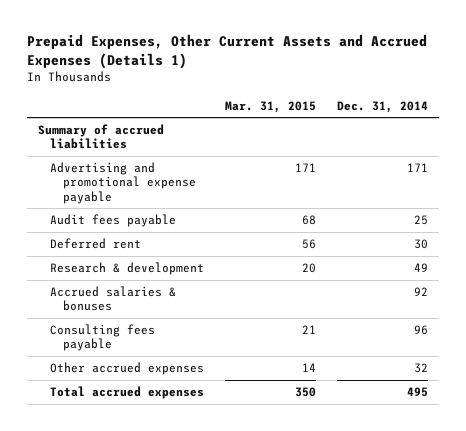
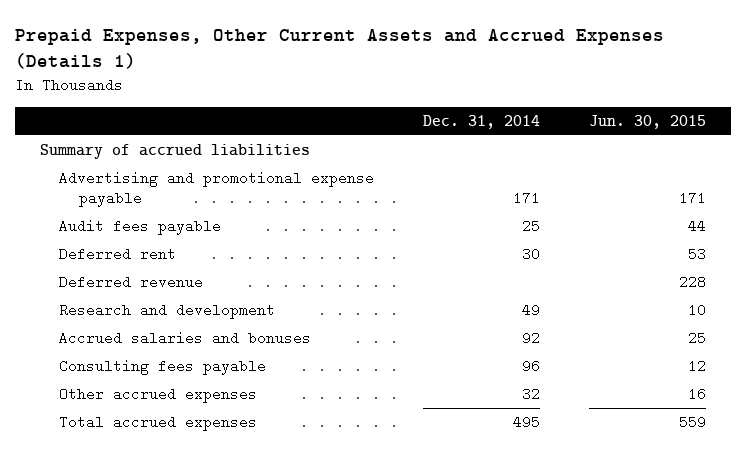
- | Mar. 31, 2015 | Dec. 31, 2014
+ | Dec. 31, 2014 | Jun. 30, 2015
- Research & development | 20 | 49
- Accrued salaries & bonuses | | 92
+ Deferred revenue | | 228
+ Research and development | 49 | 10
+ Accrued salaries and bonuses | 92 | 25

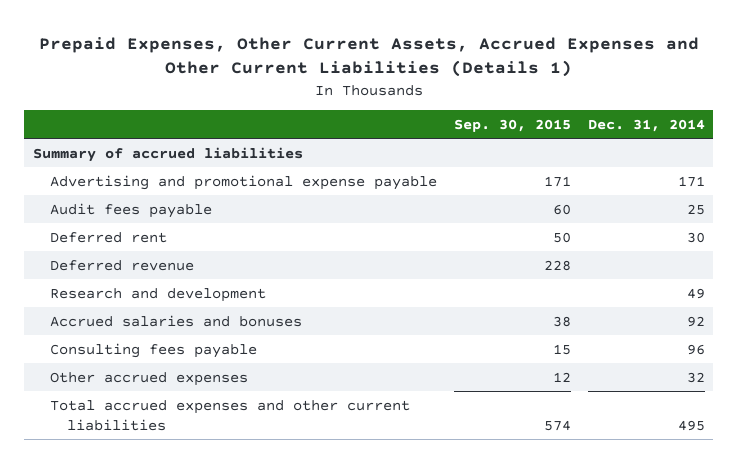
- Prepaid Expenses, Other Current Assets and Accrued Expenses (Details 1)
+ Prepaid Expenses, Other Current Assets, Accrued Expenses and Other Current Liabilities (Details 1)
- | Dec. 31, 2014 | Jun. 30, 2015
+ | Sep. 30, 2015 | Dec. 31, 2014
- Total accrued expenses | 495 | 559
+ Total accrued expenses and other current liabilities | 574 | 495

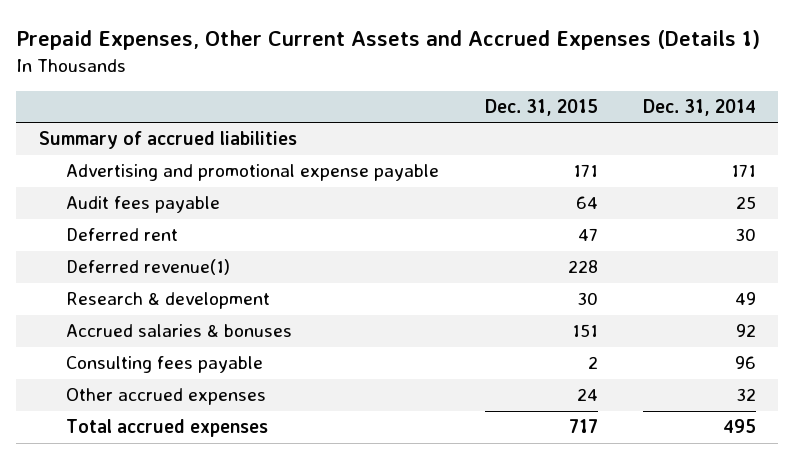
- Prepaid Expenses, Other Current Assets, Accrued Expenses and Other Current Liabilities (Details 1)
+ Prepaid Expenses, Other Current Assets and Accrued Expenses (Details 1)
- | Sep. 30, 2015 | Dec. 31, 2014
+ | Dec. 31, 2015 | Dec. 31, 2014
- Deferred revenue | 228 |
- Research and development | | 49
- Accrued salaries and bonuses | 38 | 92
+ Deferred revenue(1) | 228 |
+ Research & development | 30 | 49
+ Accrued salaries & bonuses | 151 | 92
- Total accrued expenses and other current liabilities | 574 | 495
+ Total accrued expenses | 717 | 495

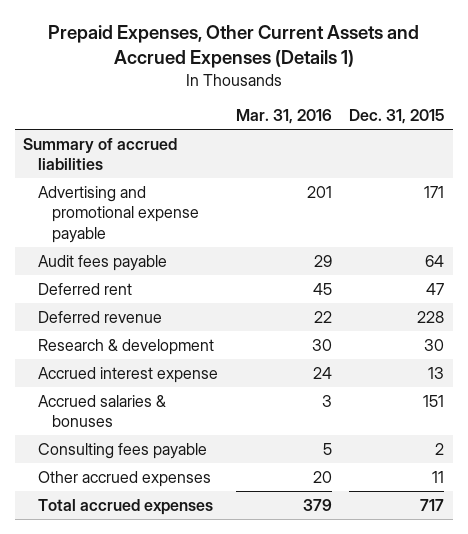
- | Dec. 31, 2015 | Dec. 31, 2014
+ | Mar. 31, 2016 | Dec. 31, 2015
- Deferred revenue(1) | 228 |
+ Deferred revenue | 22 | 228
+ Accrued interest expense | 24 | 13
- Other accrued expenses | 24 | 32
+ Other accrued expenses | 20 | 11

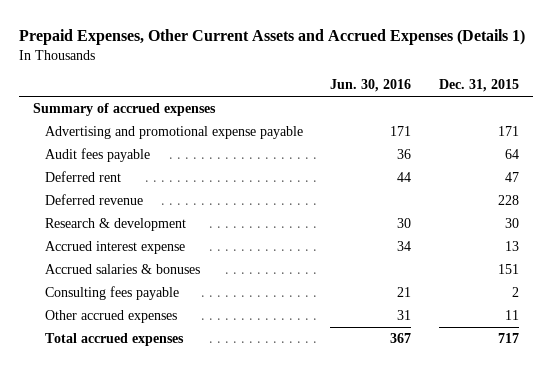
- | Mar. 31, 2016 | Dec. 31, 2015
+ | Jun. 30, 2016 | Dec. 31, 2015
- Summary of accrued liabilities
+ Summary of accrued expenses

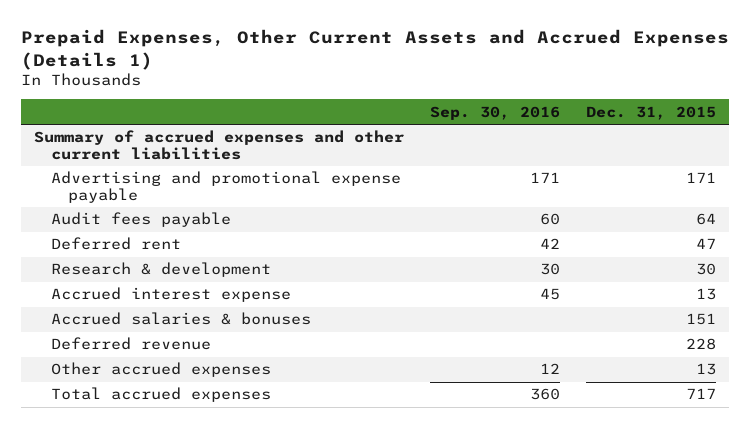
- | Jun. 30, 2016 | Dec. 31, 2015
+ | Sep. 30, 2016 | Dec. 31, 2015
- Summary of accrued expenses
+ Summary of accrued expenses and other current liabilities
- Consulting fees payable | 21 | 2
- Other accrued expenses | 31 | 11
moved down: Deferred revenue | | 228
+ Other accrued expenses | 12 | 13

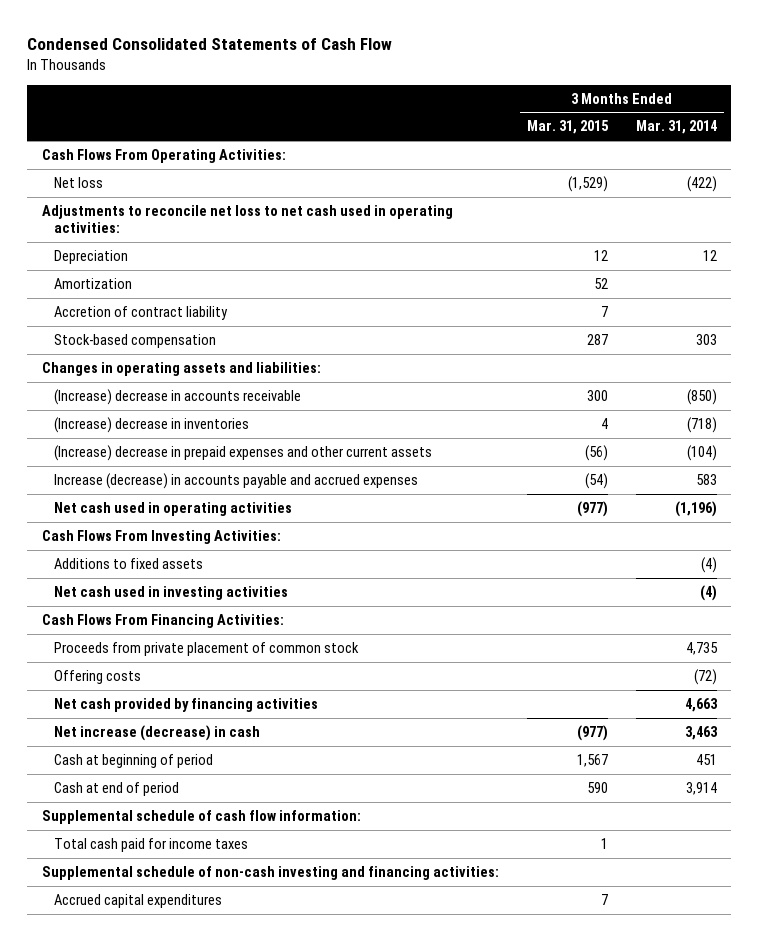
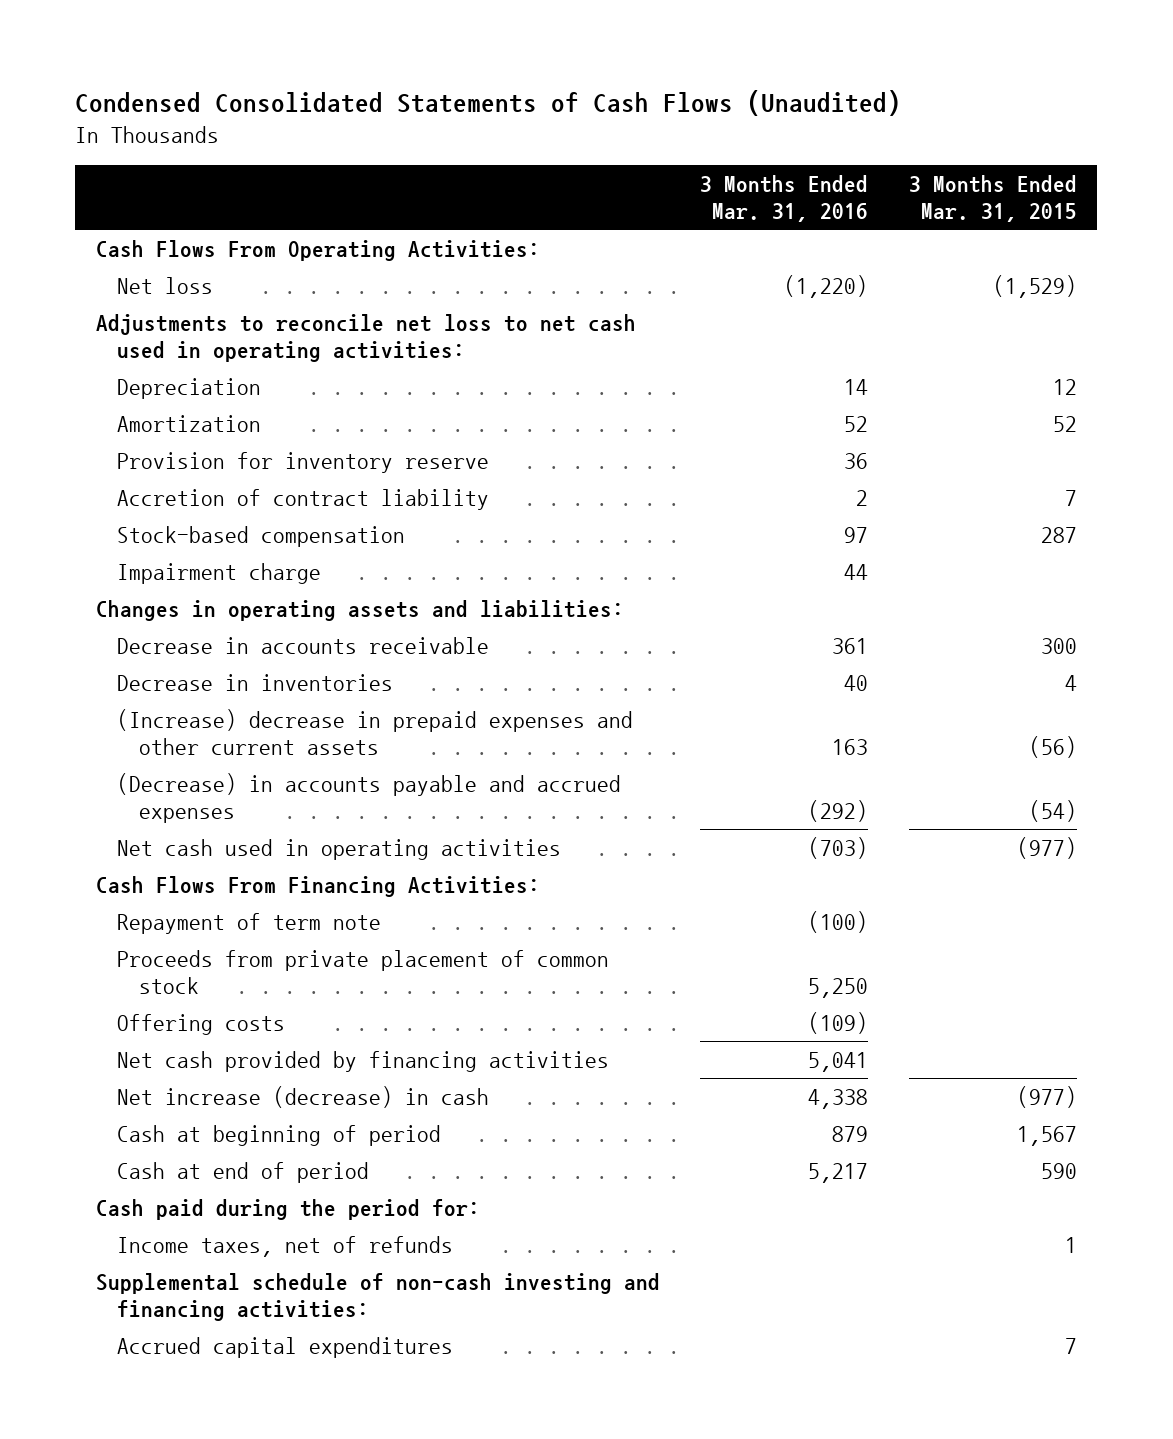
- Condensed Consolidated Statements of Cash Flow
+ Condensed Consolidated Statements of Cash Flows (Unaudited)
- | 3 Months Ended Mar. 31, 2015 | 3 Months Ended Mar. 31, 2014
+ | 3 Months Ended Mar. 31, 2016 | 3 Months Ended Mar. 31, 2015
+ Provision for inventory reserve | 36 |
+ Impairment charge | 44 |
- (Increase) decrease in accounts receivable | 300 | (850)
- (Increase) decrease in inventories | 4 | (718)
+ Decrease in accounts receivable | 361 | 300
+ Decrease in inventories | 40 | 4
- Increase (decrease) in accounts payable and accrued expenses | (54) | 583
+ (Decrease) in accounts payable and accrued expenses | (292) | (54)
- Cash Flows From Investing Activities:
- Additions to fixed assets | | (4)
- Net cash used in investing activities | | (4)
+ Repayment of term note | (100) |
- Supplemental schedule of cash flow information:
- Total cash paid for income taxes | 1 |
+ Cash paid during the period for:
+ Income taxes, net of refunds | | 1

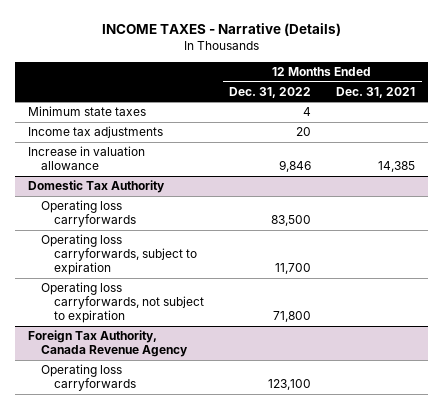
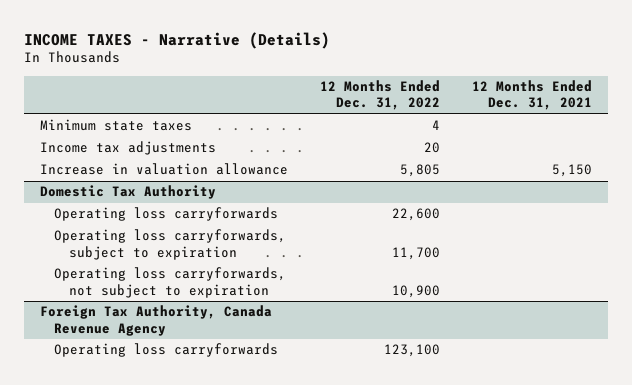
- Increase in valuation allowance | 9,846 | 14,385
+ Increase in valuation allowance | 5,805 | 5,150
@ Domestic Tax Authority
- Operating loss carryforwards | 83,500 |
+ Operating loss carryforwards | 22,600 |
- Operating loss carryforwards, not subject to expiration | 71,800 |
+ Operating loss carryforwards, not subject to expiration | 10,900 |

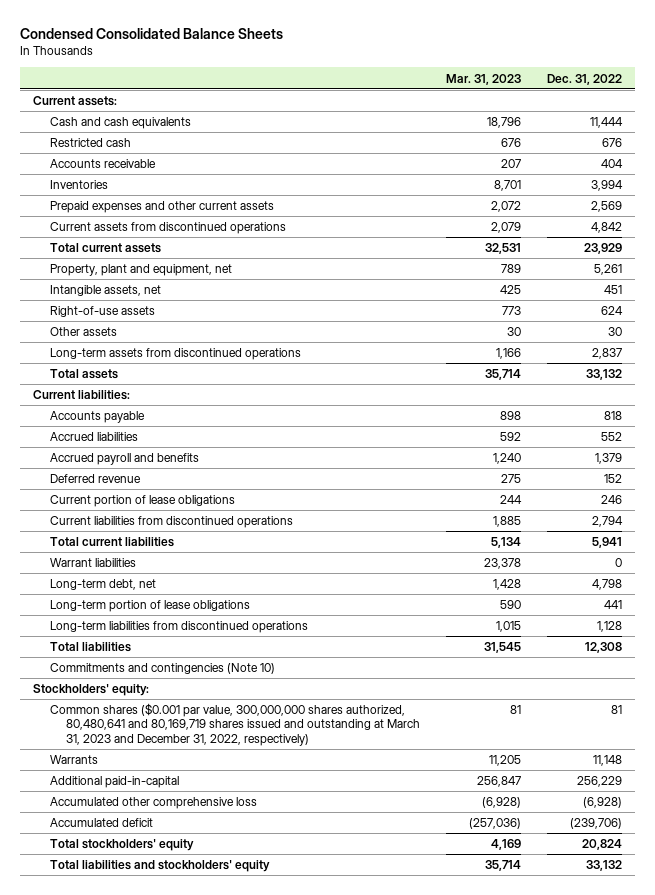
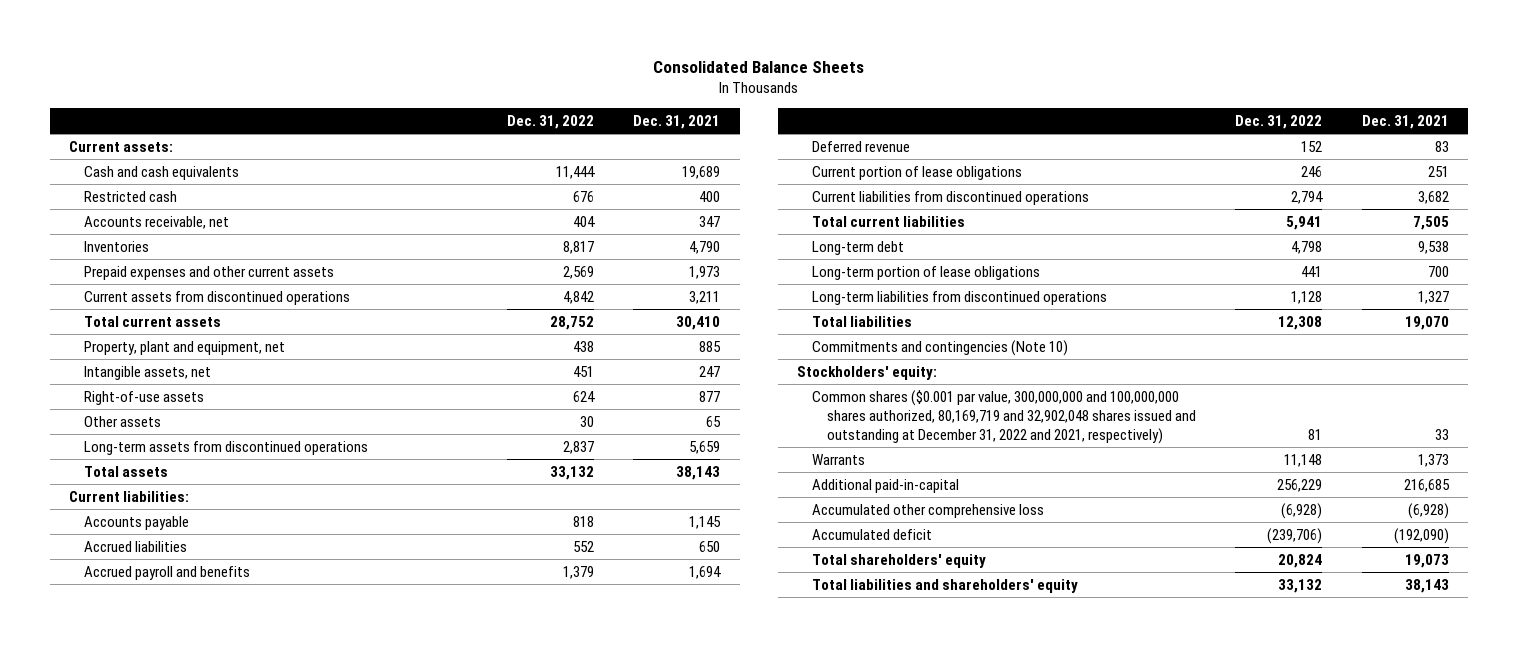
- Condensed Consolidated Balance Sheets
+ Consolidated Balance Sheets
- | Mar. 31, 2023 | Dec. 31, 2022
+ | Dec. 31, 2022 | Dec. 31, 2021
- Accounts receivable | 207 | 404
- Inventories | 8,701 | 3,994
+ Accounts receivable, net | 404 | 347
+ Inventories | 8,817 | 4,790
- Total current assets | 32,531 | 23,929
- Property, plant and equipment, net | 789 | 5,261
+ Total current assets | 28,752 | 30,410
+ Property, plant and equipment, net | 438 | 885
- Warrant liabilities | 23,378 | 0
- Long-term debt, net | 1,428 | 4,798
+ Long-term debt | 4,798 | 9,538
- Common shares ($0.001 par value, 300,000,000 shares authorized, 80,480,641 and 80,169,719 shares issued and outstanding at March 31, 2023 and December 31, 2022, respectively) | 81 | 81
+ Common shares ($0.001 par value, 300,000,000 and 100,000,000 shares authorized, 80,169,719 and 32,902,048 shares issued and outstanding at December 31, 2022 and 2021, respectively) | 81 | 33
- Total stockholders' equity | 4,169 | 20,824
- Total liabilities and stockholders' equity | 35,714 | 33,132
+ Total shareholders' equity | 20,824 | 19,073
+ Total liabilities and shareholders' equity | 33,132 | 38,143

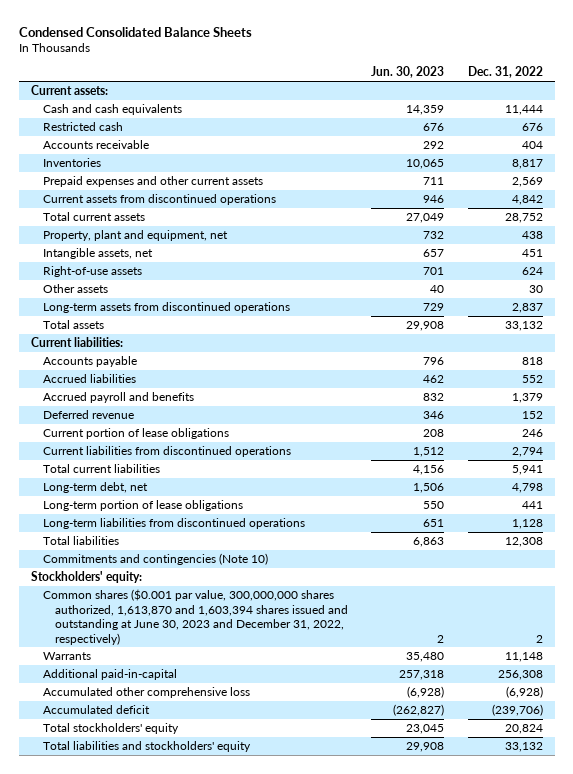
- Consolidated Balance Sheets
+ Condensed Consolidated Balance Sheets
- | Dec. 31, 2022 | Dec. 31, 2021
+ | Jun. 30, 2023 | Dec. 31, 2022
- Accounts receivable, net | 404 | 347
+ Accounts receivable | 292 | 404
- Long-term debt | 4,798 | 9,538
+ Long-term debt, net | 1,506 | 4,798
- Common shares ($0.001 par value, 300,000,000 and 100,000,000 shares authorized, 80,169,719 and 32,902,048 shares issued and outstanding at December 31, 2022 and 2021, respectively) | 81 | 33
+ Common shares ($0.001 par value, 300,000,000 shares authorized, 1,613,870 and 1,603,394 shares issued and outstanding at June 30, 2023 and December 31, 2022, respectively) | 2 | 2
- Additional paid-in-capital | 256,229 | 216,685
+ Additional paid-in-capital | 257,318 | 256,308
- Total shareholders' equity | 20,824 | 19,073
- Total liabilities and shareholders' equity | 33,132 | 38,143
+ Total stockholders' equity | 23,045 | 20,824
+ Total liabilities and stockholders' equity | 29,908 | 33,132

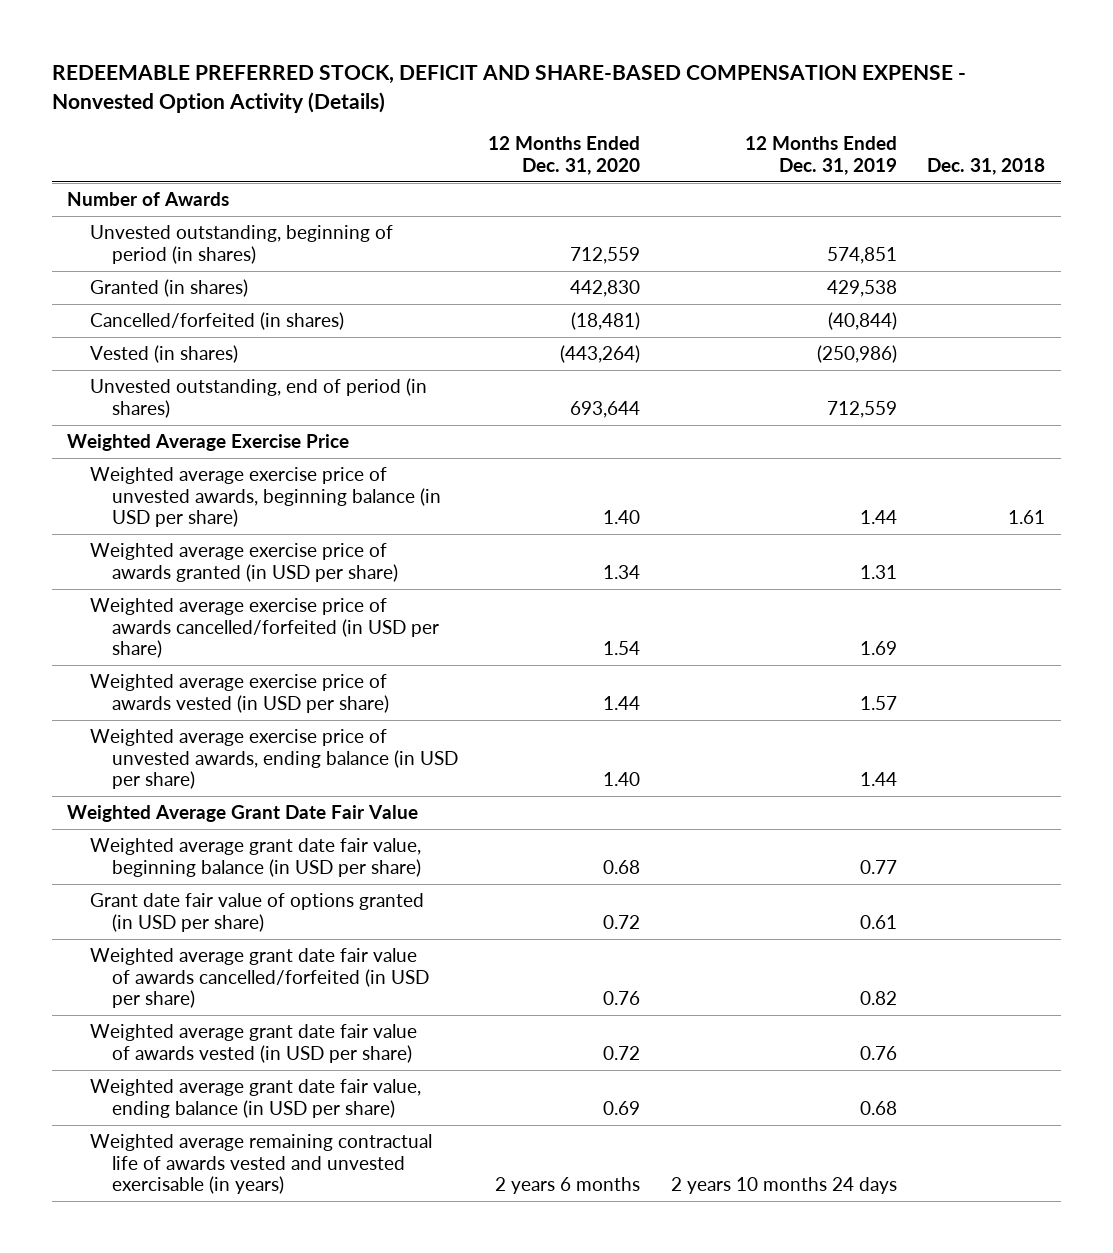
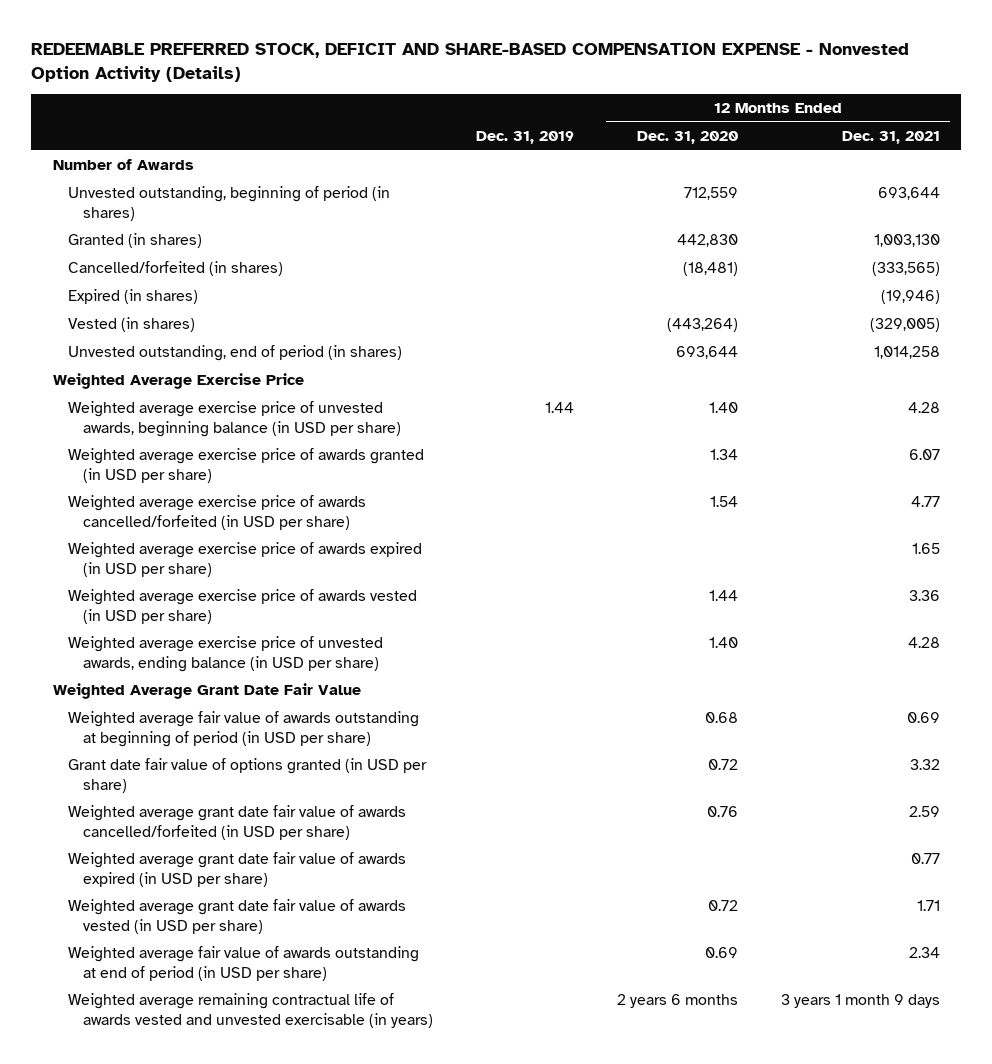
- | 12 Months Ended Dec. 31, 2020 | 12 Months Ended Dec. 31, 2019 | Dec. 31, 2018
+ | Dec. 31, 2019 | 12 Months Ended Dec. 31, 2020 | 12 Months Ended Dec. 31, 2021
+ Expired (in shares) | | | (19,946)
+ Weighted average exercise price of awards expired (in USD per share) | | | 1.65
- Weighted average grant date fair value, beginning balance (in USD per share) | 0.68 | 0.77 |
+ Weighted average fair value of awards outstanding at beginning of period (in USD per share) | | 0.68 | 0.69
+ Weighted average grant date fair value of awards expired (in USD per share) | | | 0.77
- Weighted average grant date fair value, ending balance (in USD per share) | 0.69 | 0.68 |
+ Weighted average fair value of awards outstanding at end of period (in USD per share) | | 0.69 | 2.34

